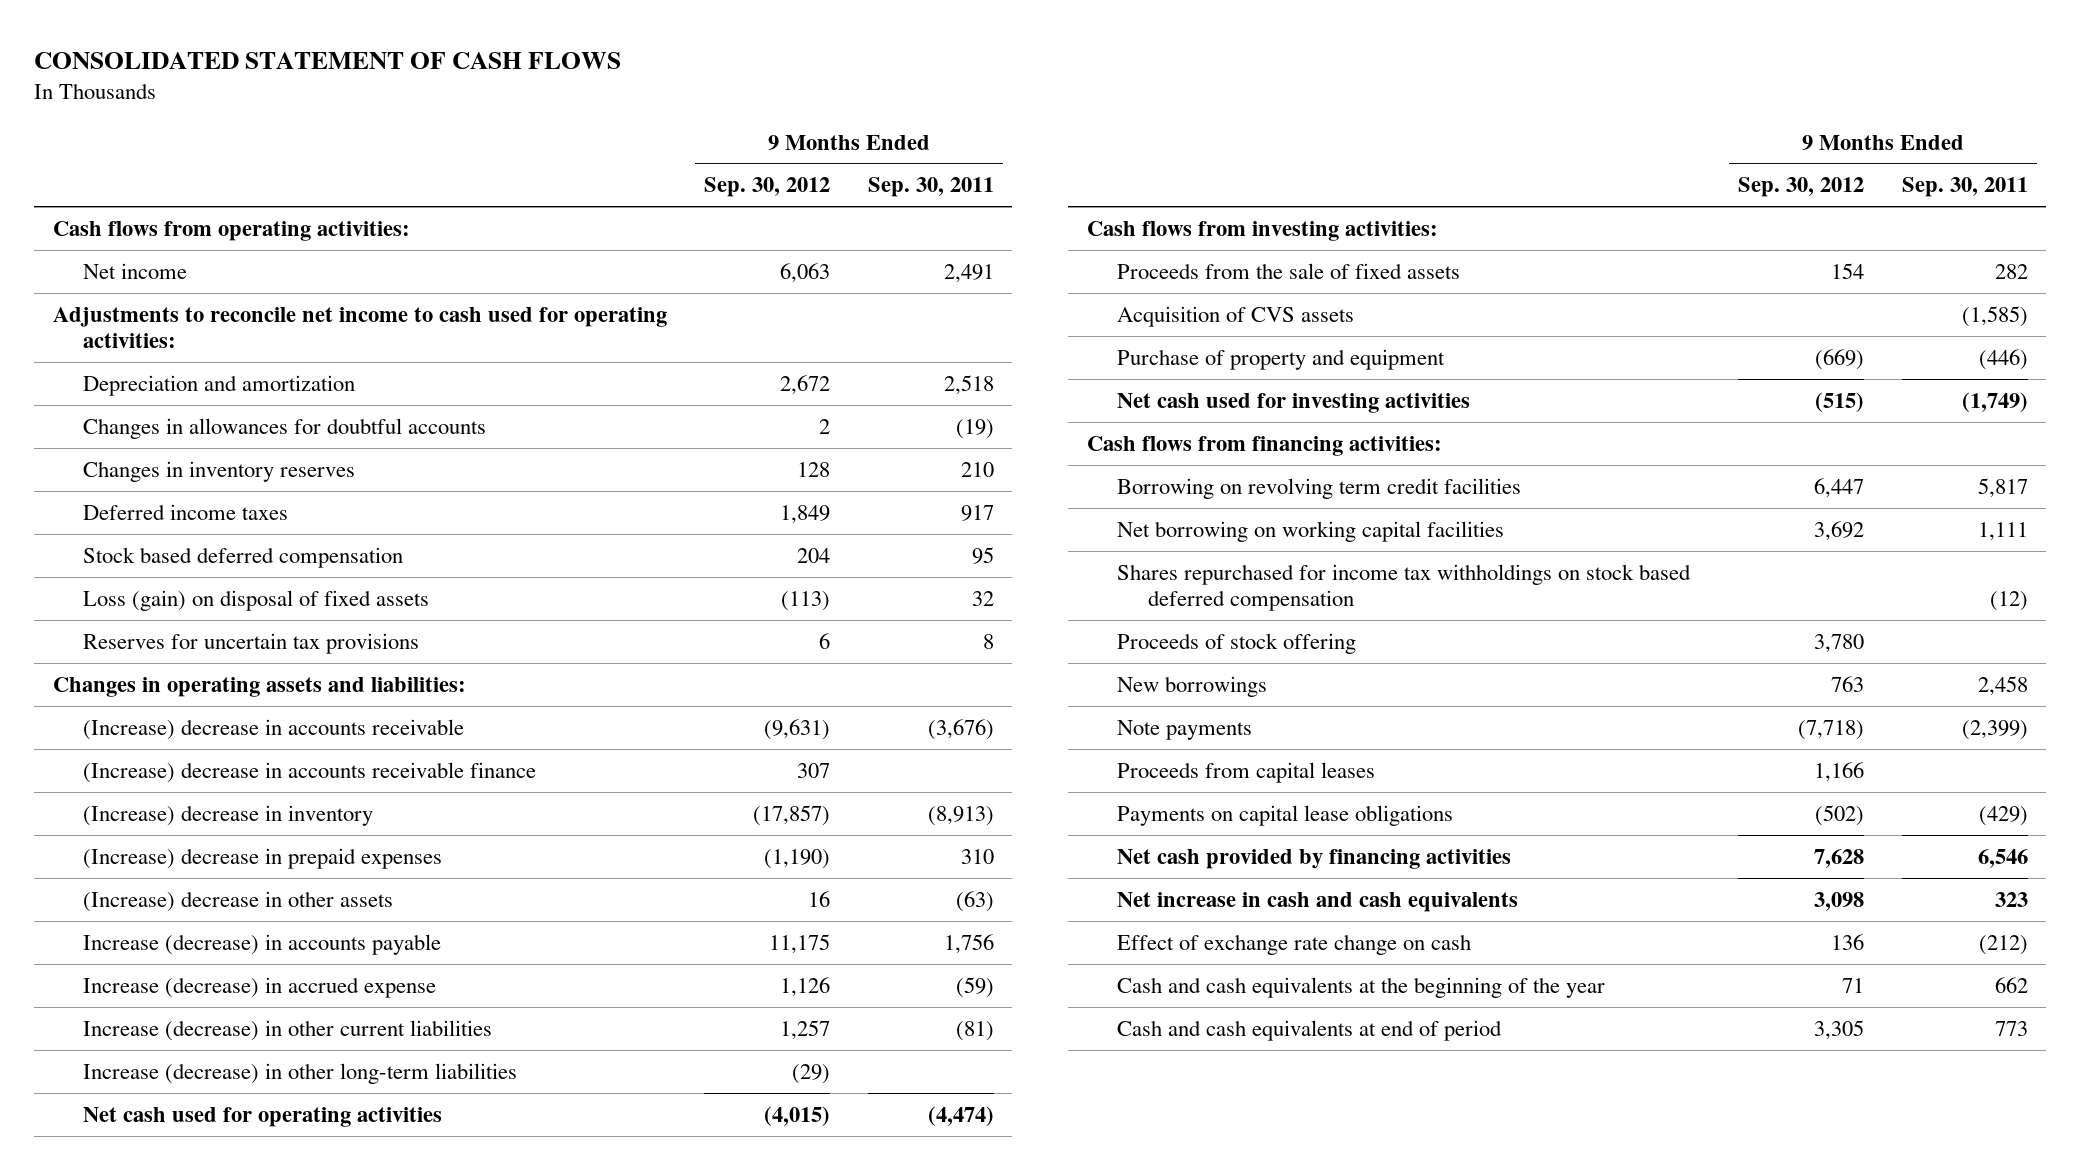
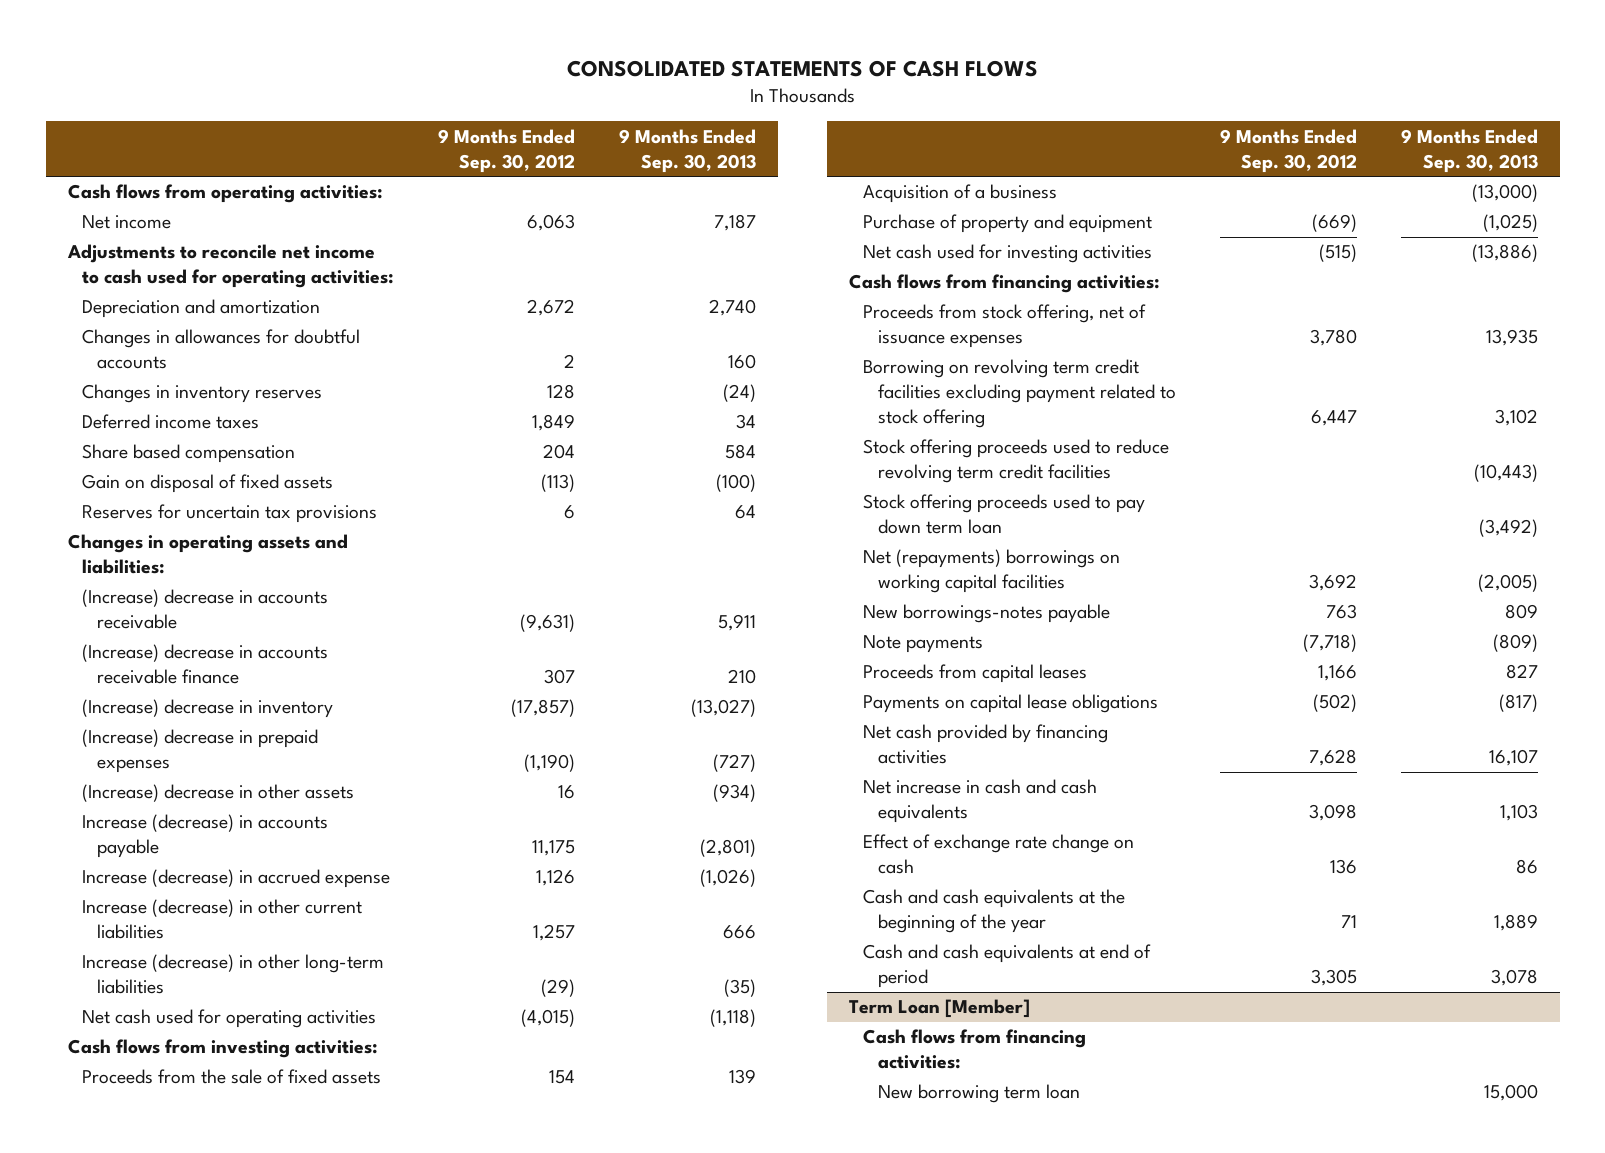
- CONSOLIDATED STATEMENT OF CASH FLOWS
+ CONSOLIDATED STATEMENTS OF CASH FLOWS
- | 9 Months Ended Sep. 30, 2012 | 9 Months Ended Sep. 30, 2011
+ | 9 Months Ended Sep. 30, 2012 | 9 Months Ended Sep. 30, 2013
- Stock based deferred compensation | 204 | 95
- Loss (gain) on disposal of fixed assets | (113) | 32
+ Share based compensation | 204 | 584
+ Gain on disposal of fixed assets | (113) | (100)
- Acquisition of CVS assets | | (1,585)
+ Acquisition of a business | | (13,000)
- Borrowing on revolving term credit facilities | 6,447 | 5,817
- Net borrowing on working capital facilities | 3,692 | 1,111
- Shares repurchased for income tax withholdings on stock based deferred compensation | | (12)
- Proceeds of stock offering | 3,780 |
- New borrowings | 763 | 2,458
+ Proceeds from stock offering, net of issuance expenses | 3,780 | 13,935
+ Borrowing on revolving term credit facilities excluding payment related to stock offering | 6,447 | 3,102
+ Stock offering proceeds used to reduce revolving term credit facilities | | (10,443)
+ Stock offering proceeds used to pay down term loan | | (3,492)
+ Net (repayments) borrowings on working capital facilities | 3,692 | (2,005)
+ New borrowings-notes payable | 763 | 809
+ Term Loan [Member]
+ Cash flows from financing activities:
+ New borrowing term loan | | 15,000

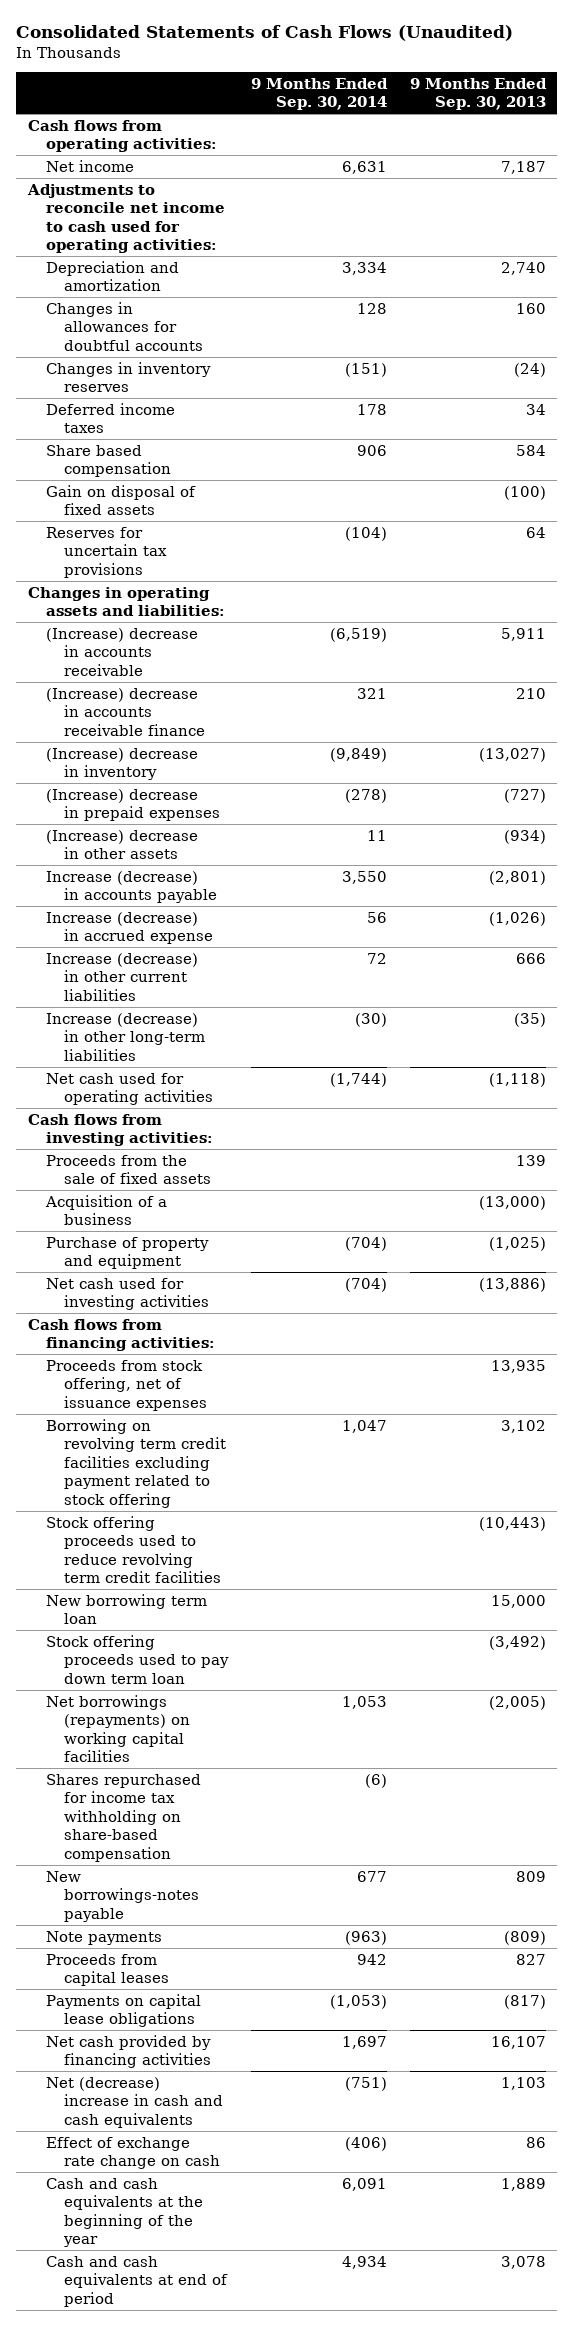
- CONSOLIDATED STATEMENTS OF CASH FLOWS
+ Consolidated Statements of Cash Flows (Unaudited)
- | 9 Months Ended Sep. 30, 2012 | 9 Months Ended Sep. 30, 2013
+ | 9 Months Ended Sep. 30, 2014 | 9 Months Ended Sep. 30, 2013
+ New borrowing term loan | | 15,000
- Net (repayments) borrowings on working capital facilities | 3,692 | (2,005)
+ Net borrowings (repayments) on working capital facilities | 1,053 | (2,005)
+ Shares repurchased for income tax withholding on share-based compensation | (6) |
- Net increase in cash and cash equivalents | 3,098 | 1,103
+ Net (decrease) increase in cash and cash equivalents | (751) | 1,103
- Term Loan [Member]
- Cash flows from financing activities:
- New borrowing term loan | | 15,000

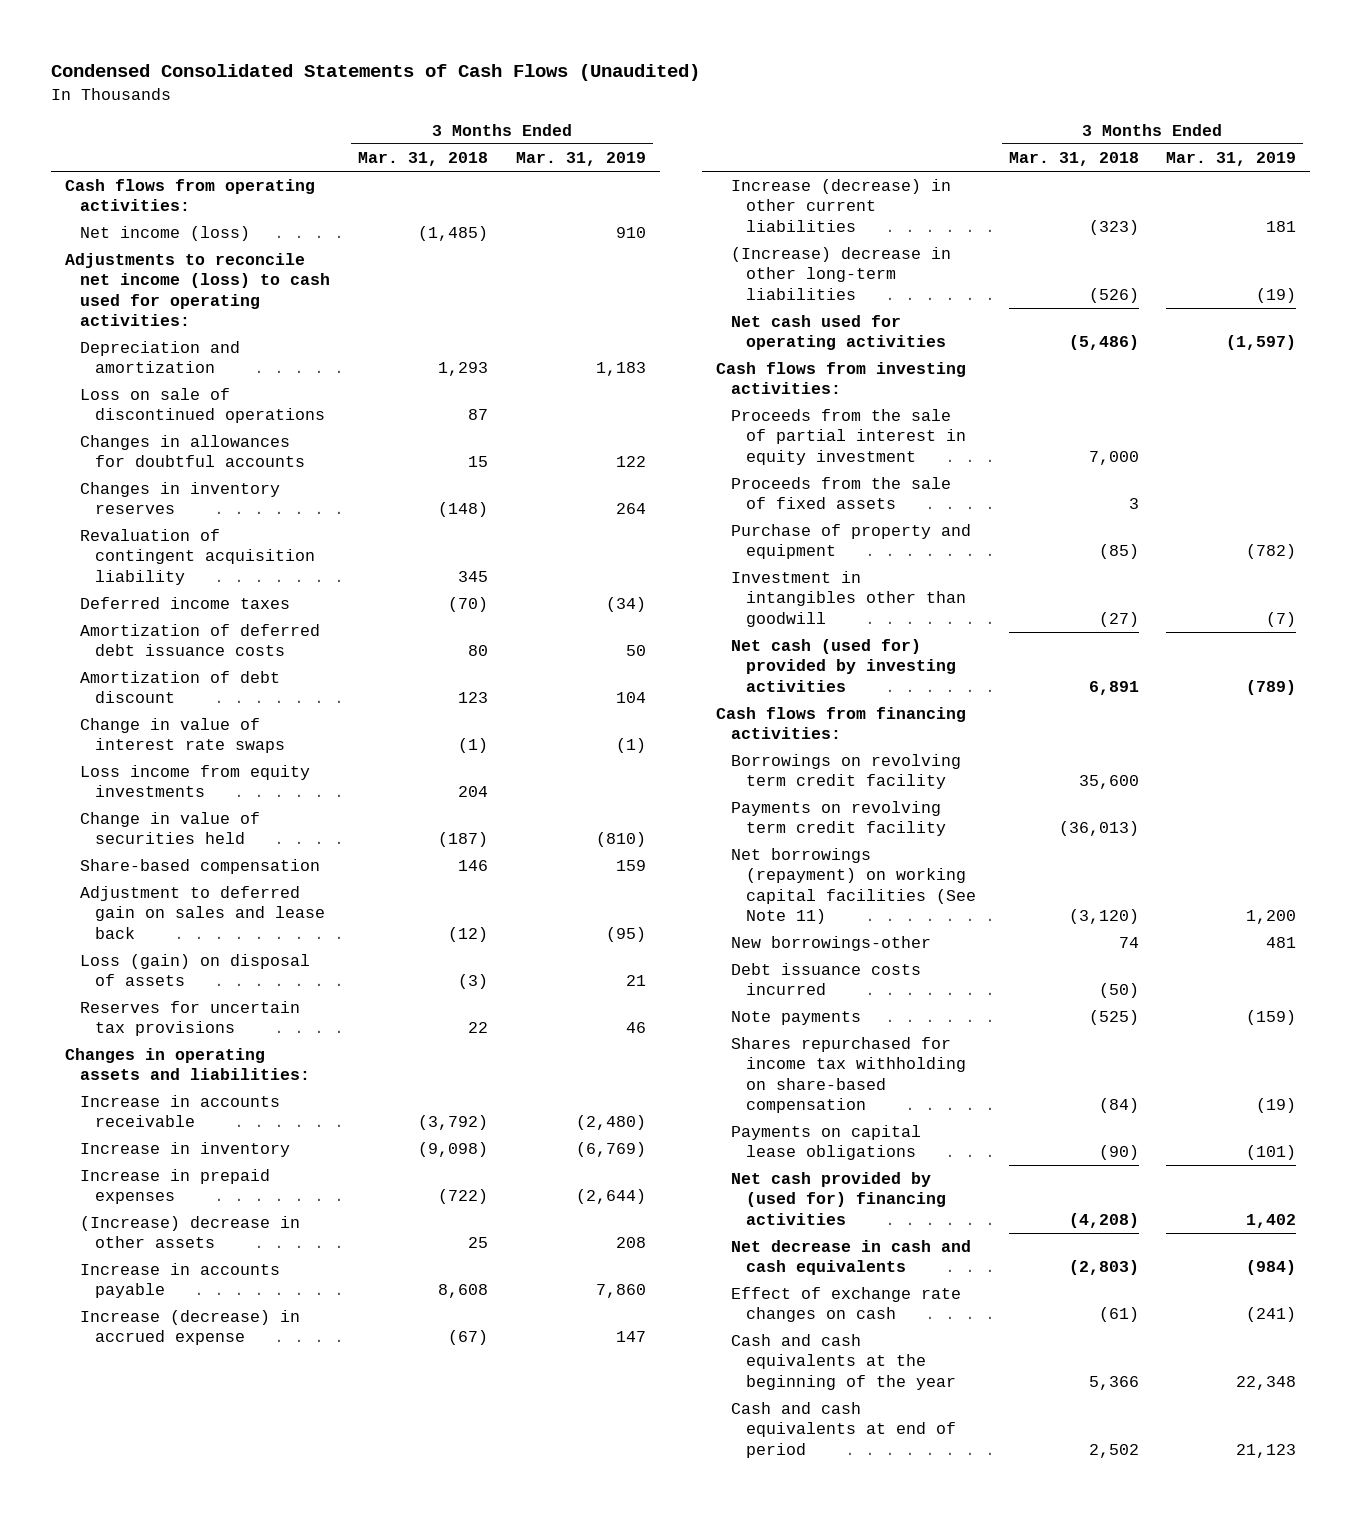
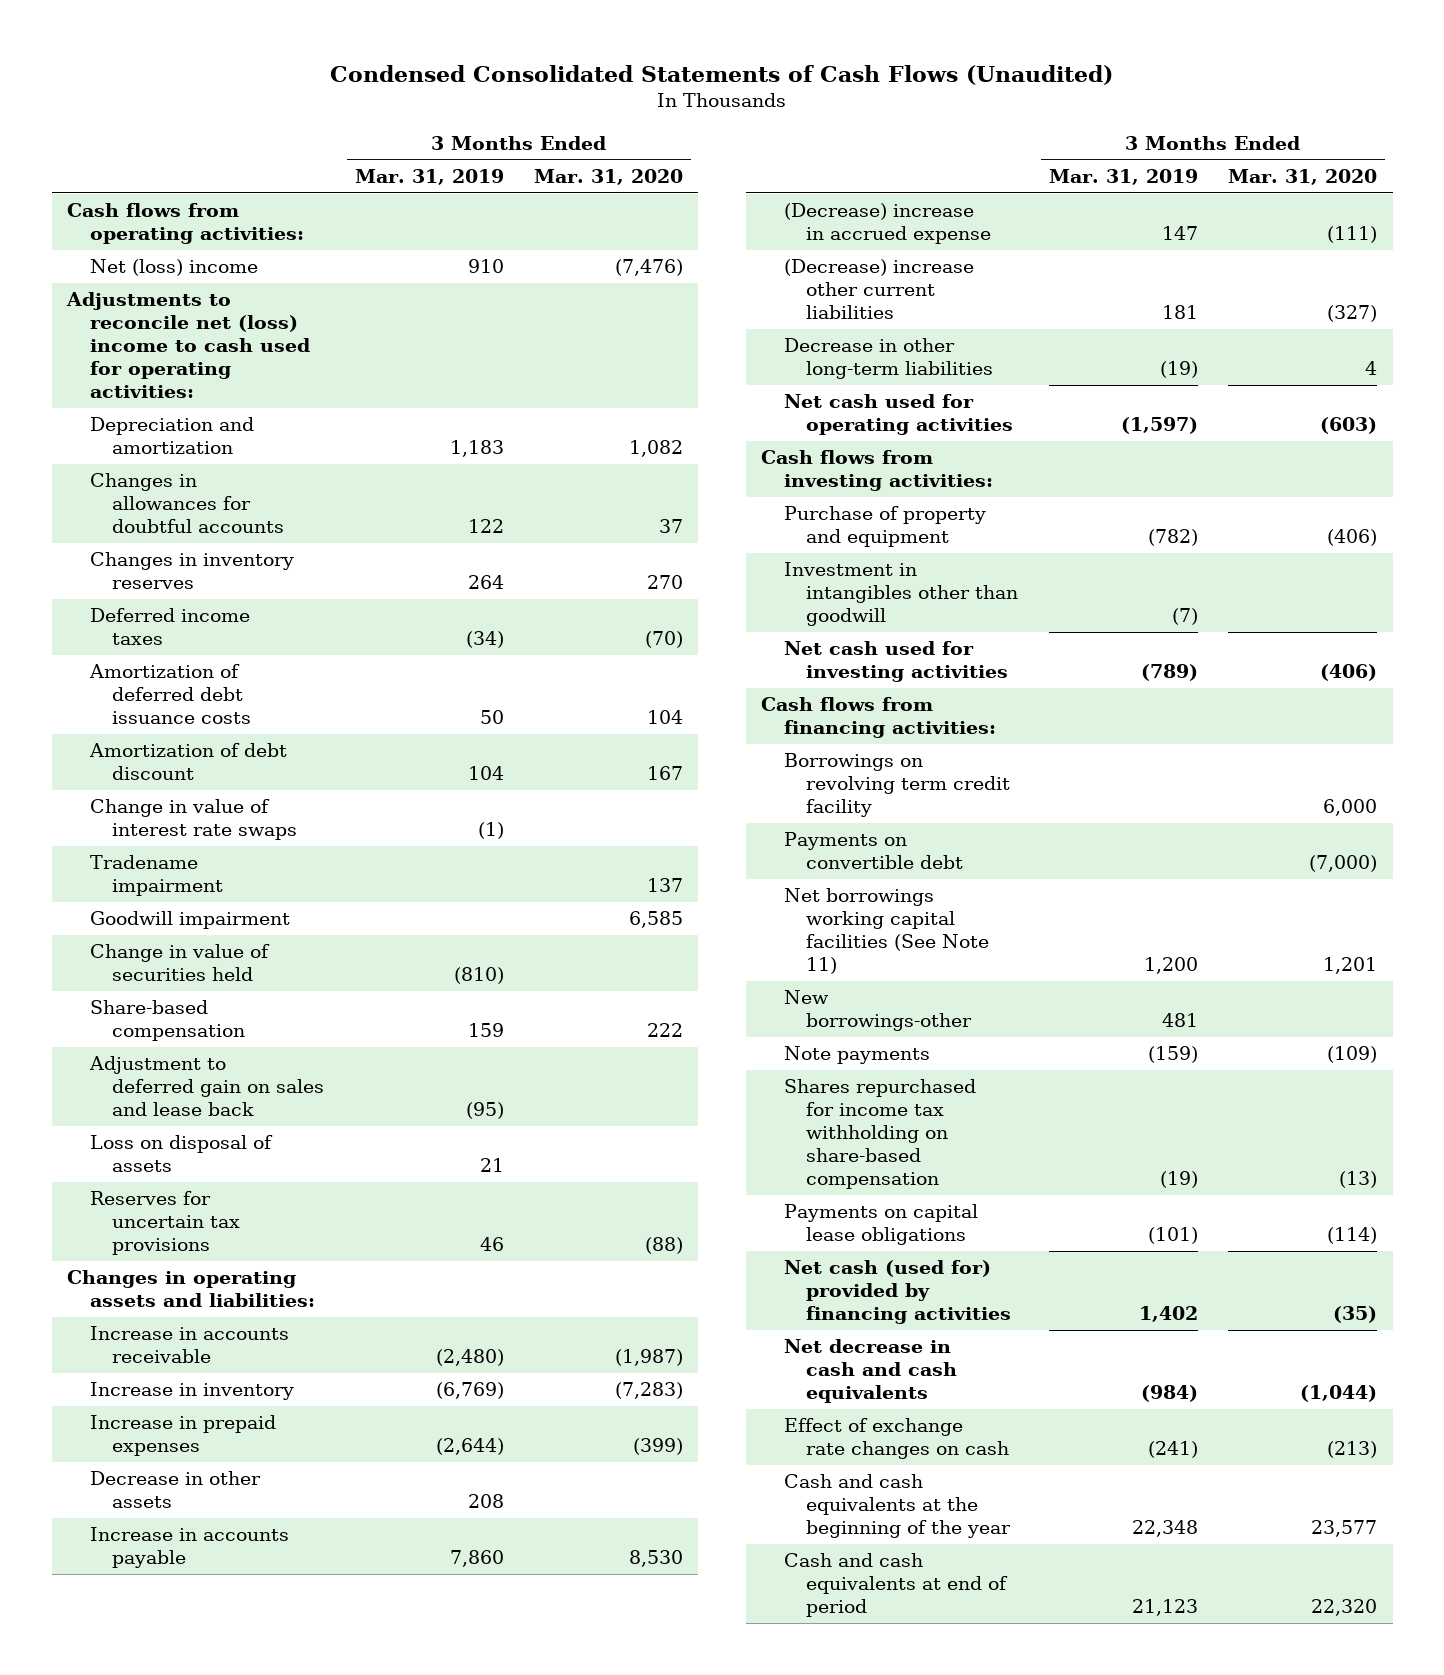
- | 3 Months Ended Mar. 31, 2018 | 3 Months Ended Mar. 31, 2019
+ | 3 Months Ended Mar. 31, 2019 | 3 Months Ended Mar. 31, 2020
- Net income (loss) | (1,485) | 910
- Adjustments to reconcile net income (loss) to cash used for operating activities:
+ Net (loss) income | 910 | (7,476)
+ Adjustments to reconcile net (loss) income to cash used for operating activities:
- Loss on sale of discontinued operations | 87 |
- Revaluation of contingent acquisition liability | 345 |
- Loss income from equity investments | 204 |
+ Tradename impairment | | 137
+ Goodwill impairment | | 6,585
- Loss (gain) on disposal of assets | (3) | 21
+ Loss on disposal of assets | 21 |
- (Increase) decrease in other assets | 25 | 208
+ Decrease in other assets | 208 |
- Increase (decrease) in accrued expense | (67) | 147
- Increase (decrease) in other current liabilities | (323) | 181
- (Increase) decrease in other long-term liabilities | (526) | (19)
+ (Decrease) increase in accrued expense | 147 | (111)
+ (Decrease) increase other current liabilities | 181 | (327)
+ Decrease in other long-term liabilities | (19) | 4
- Proceeds from the sale of partial interest in equity investment | 7,000 |
- Proceeds from the sale of fixed assets | 3 |
- Net cash (used for) provided by investing activities | 6,891 | (789)
+ Net cash used for investing activities | (789) | (406)
- Payments on revolving term credit facility | (36,013) |
- Net borrowings (repayment) on working capital facilities (See Note 11) | (3,120) | 1,200
+ Payments on convertible debt | | (7,000)
+ Net borrowings working capital facilities (See Note 11) | 1,200 | 1,201
- Debt issuance costs incurred | (50) |
- Net cash provided by (used for) financing activities | (4,208) | 1,402
+ Net cash (used for) provided by financing activities | 1,402 | (35)

